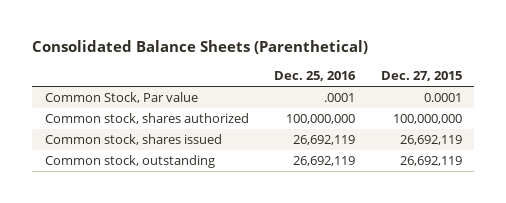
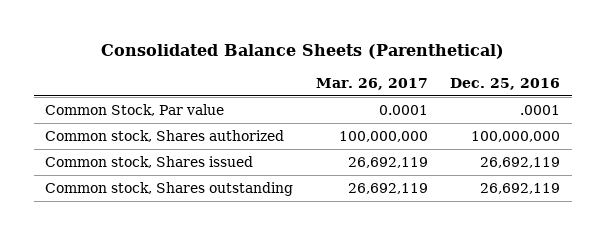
- | Dec. 25, 2016 | Dec. 27, 2015
+ | Mar. 26, 2017 | Dec. 25, 2016
- Common stock, shares authorized | 100,000,000 | 100,000,000
- Common stock, shares issued | 26,692,119 | 26,692,119
- Common stock, outstanding | 26,692,119 | 26,692,119
+ Common stock, Shares authorized | 100,000,000 | 100,000,000
+ Common stock, Shares issued | 26,692,119 | 26,692,119
+ Common stock, Shares outstanding | 26,692,119 | 26,692,119

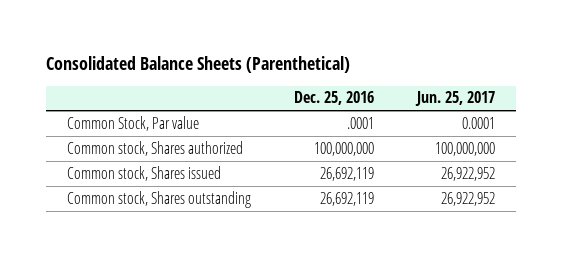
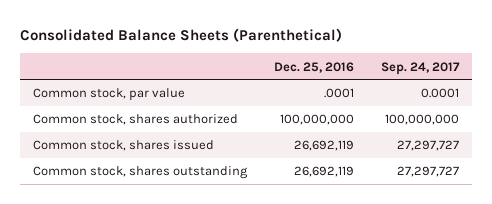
- | Dec. 25, 2016 | Jun. 25, 2017
+ | Dec. 25, 2016 | Sep. 24, 2017
- Common Stock, Par value | .0001 | 0.0001
- Common stock, Shares authorized | 100,000,000 | 100,000,000
- Common stock, Shares issued | 26,692,119 | 26,922,952
- Common stock, Shares outstanding | 26,692,119 | 26,922,952
+ Common stock, par value | .0001 | 0.0001
+ Common stock, shares authorized | 100,000,000 | 100,000,000
+ Common stock, shares issued | 26,692,119 | 27,297,727
+ Common stock, shares outstanding | 26,692,119 | 27,297,727

